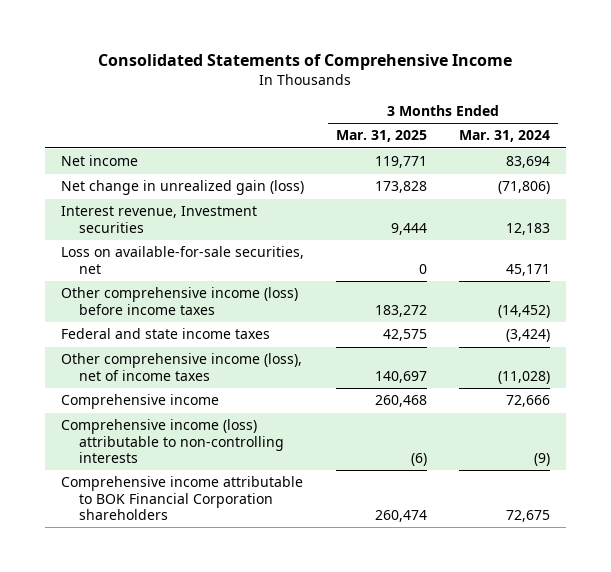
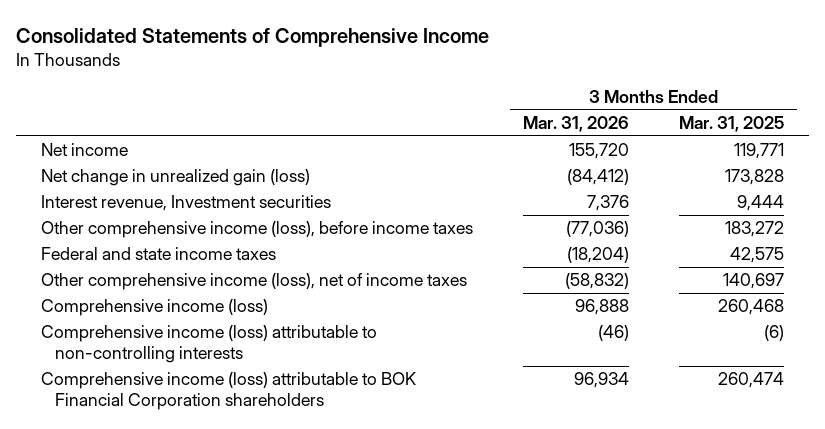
- | 3 Months Ended Mar. 31, 2025 | 3 Months Ended Mar. 31, 2024
+ | 3 Months Ended Mar. 31, 2026 | 3 Months Ended Mar. 31, 2025
- Loss on available-for-sale securities, net | 0 | 45,171
- Other comprehensive income (loss) before income taxes | 183,272 | (14,452)
+ Other comprehensive income (loss), before income taxes | (77,036) | 183,272
- Comprehensive income | 260,468 | 72,666
+ Comprehensive income (loss) | 96,888 | 260,468
- Comprehensive income attributable to BOK Financial Corporation shareholders | 260,474 | 72,675
+ Comprehensive income (loss) attributable to BOK Financial Corporation shareholders | 96,934 | 260,474

